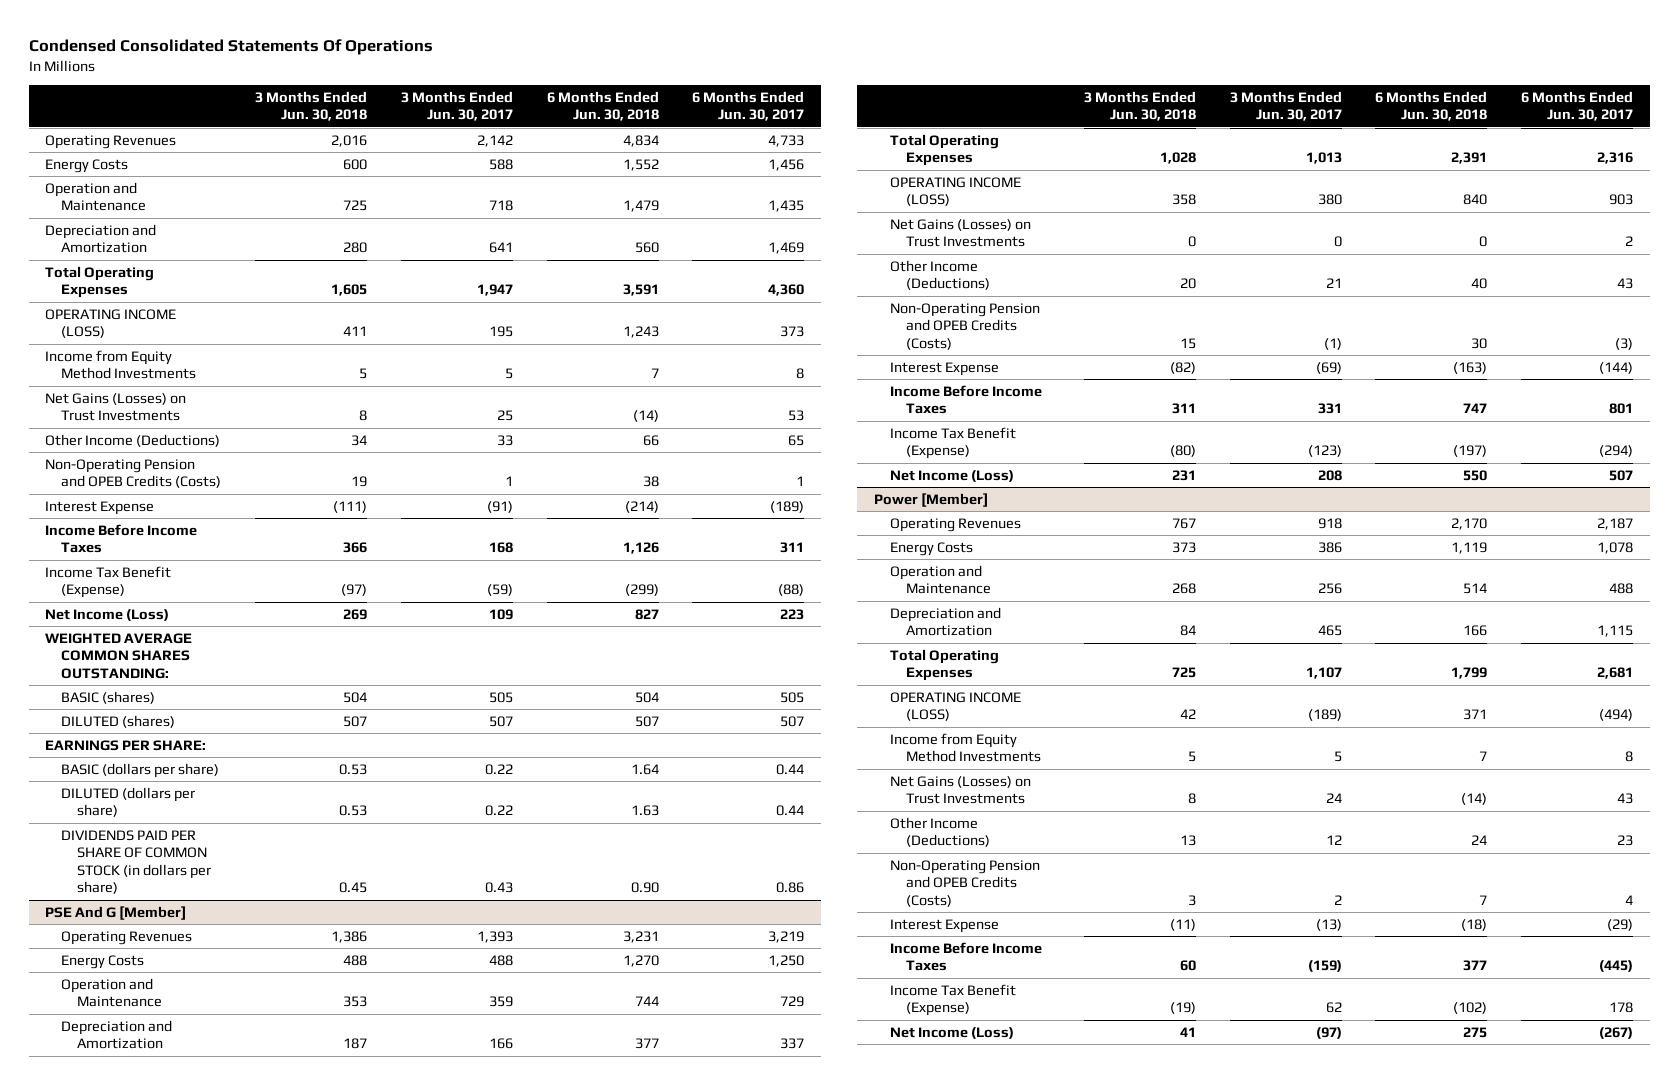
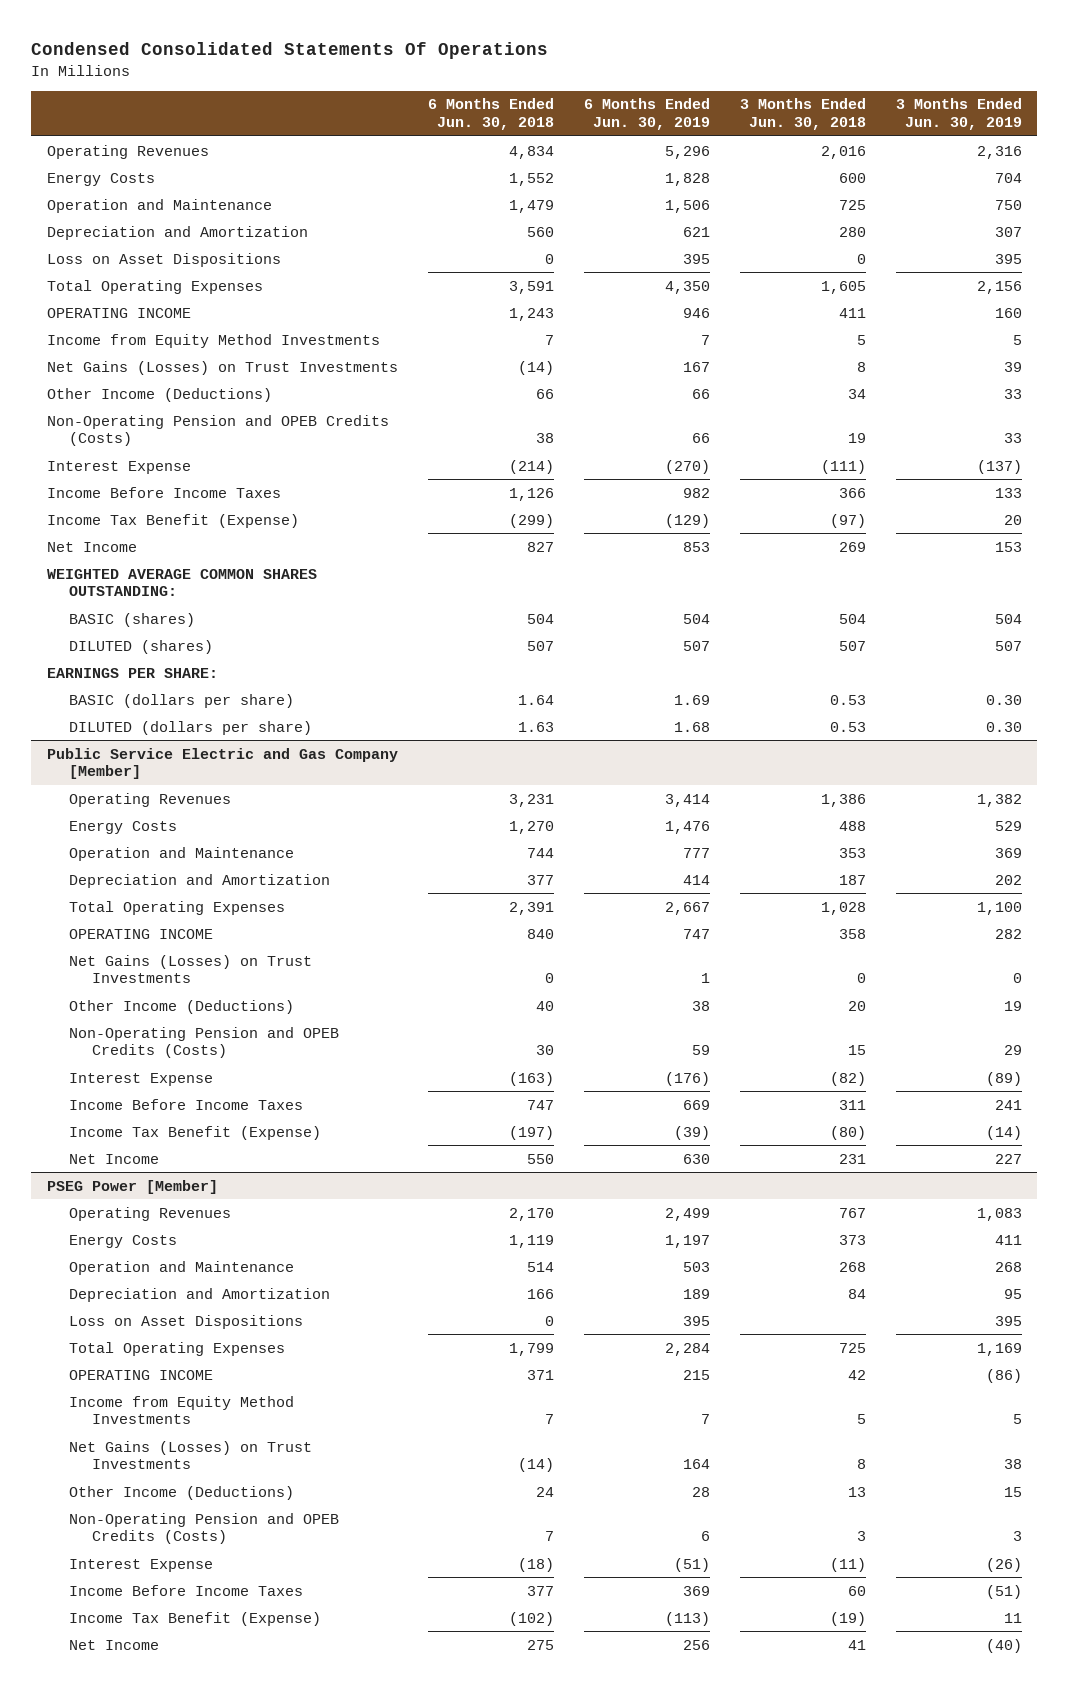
- | 3 Months Ended Jun. 30, 2018 | 3 Months Ended Jun. 30, 2017 | 6 Months Ended Jun. 30, 2018 | 6 Months Ended Jun. 30, 2017
+ | 6 Months Ended Jun. 30, 2018 | 6 Months Ended Jun. 30, 2019 | 3 Months Ended Jun. 30, 2018 | 3 Months Ended Jun. 30, 2019
+ Loss on Asset Dispositions | 0 | 395 | 0 | 395
- OPERATING INCOME (LOSS) | 411 | 195 | 1,243 | 373
+ OPERATING INCOME | 1,243 | 946 | 411 | 160
- Net Income (Loss) | 269 | 109 | 827 | 223
+ Net Income | 827 | 853 | 269 | 153
- DIVIDENDS PAID PER SHARE OF COMMON STOCK (in dollars per share) | 0.45 | 0.43 | 0.90 | 0.86
- PSE And G [Member]
+ Public Service Electric and Gas Company [Member]
- OPERATING INCOME (LOSS) | 358 | 380 | 840 | 903
+ OPERATING INCOME | 840 | 747 | 358 | 282
- Net Income (Loss) | 231 | 208 | 550 | 507
- Power [Member]
+ Net Income | 550 | 630 | 231 | 227
+ PSEG Power [Member]
+ Loss on Asset Dispositions | 0 | 395 | | 395
- OPERATING INCOME (LOSS) | 42 | (189) | 371 | (494)
+ OPERATING INCOME | 371 | 215 | 42 | (86)
- Net Income (Loss) | 41 | (97) | 275 | (267)
+ Net Income | 275 | 256 | 41 | (40)

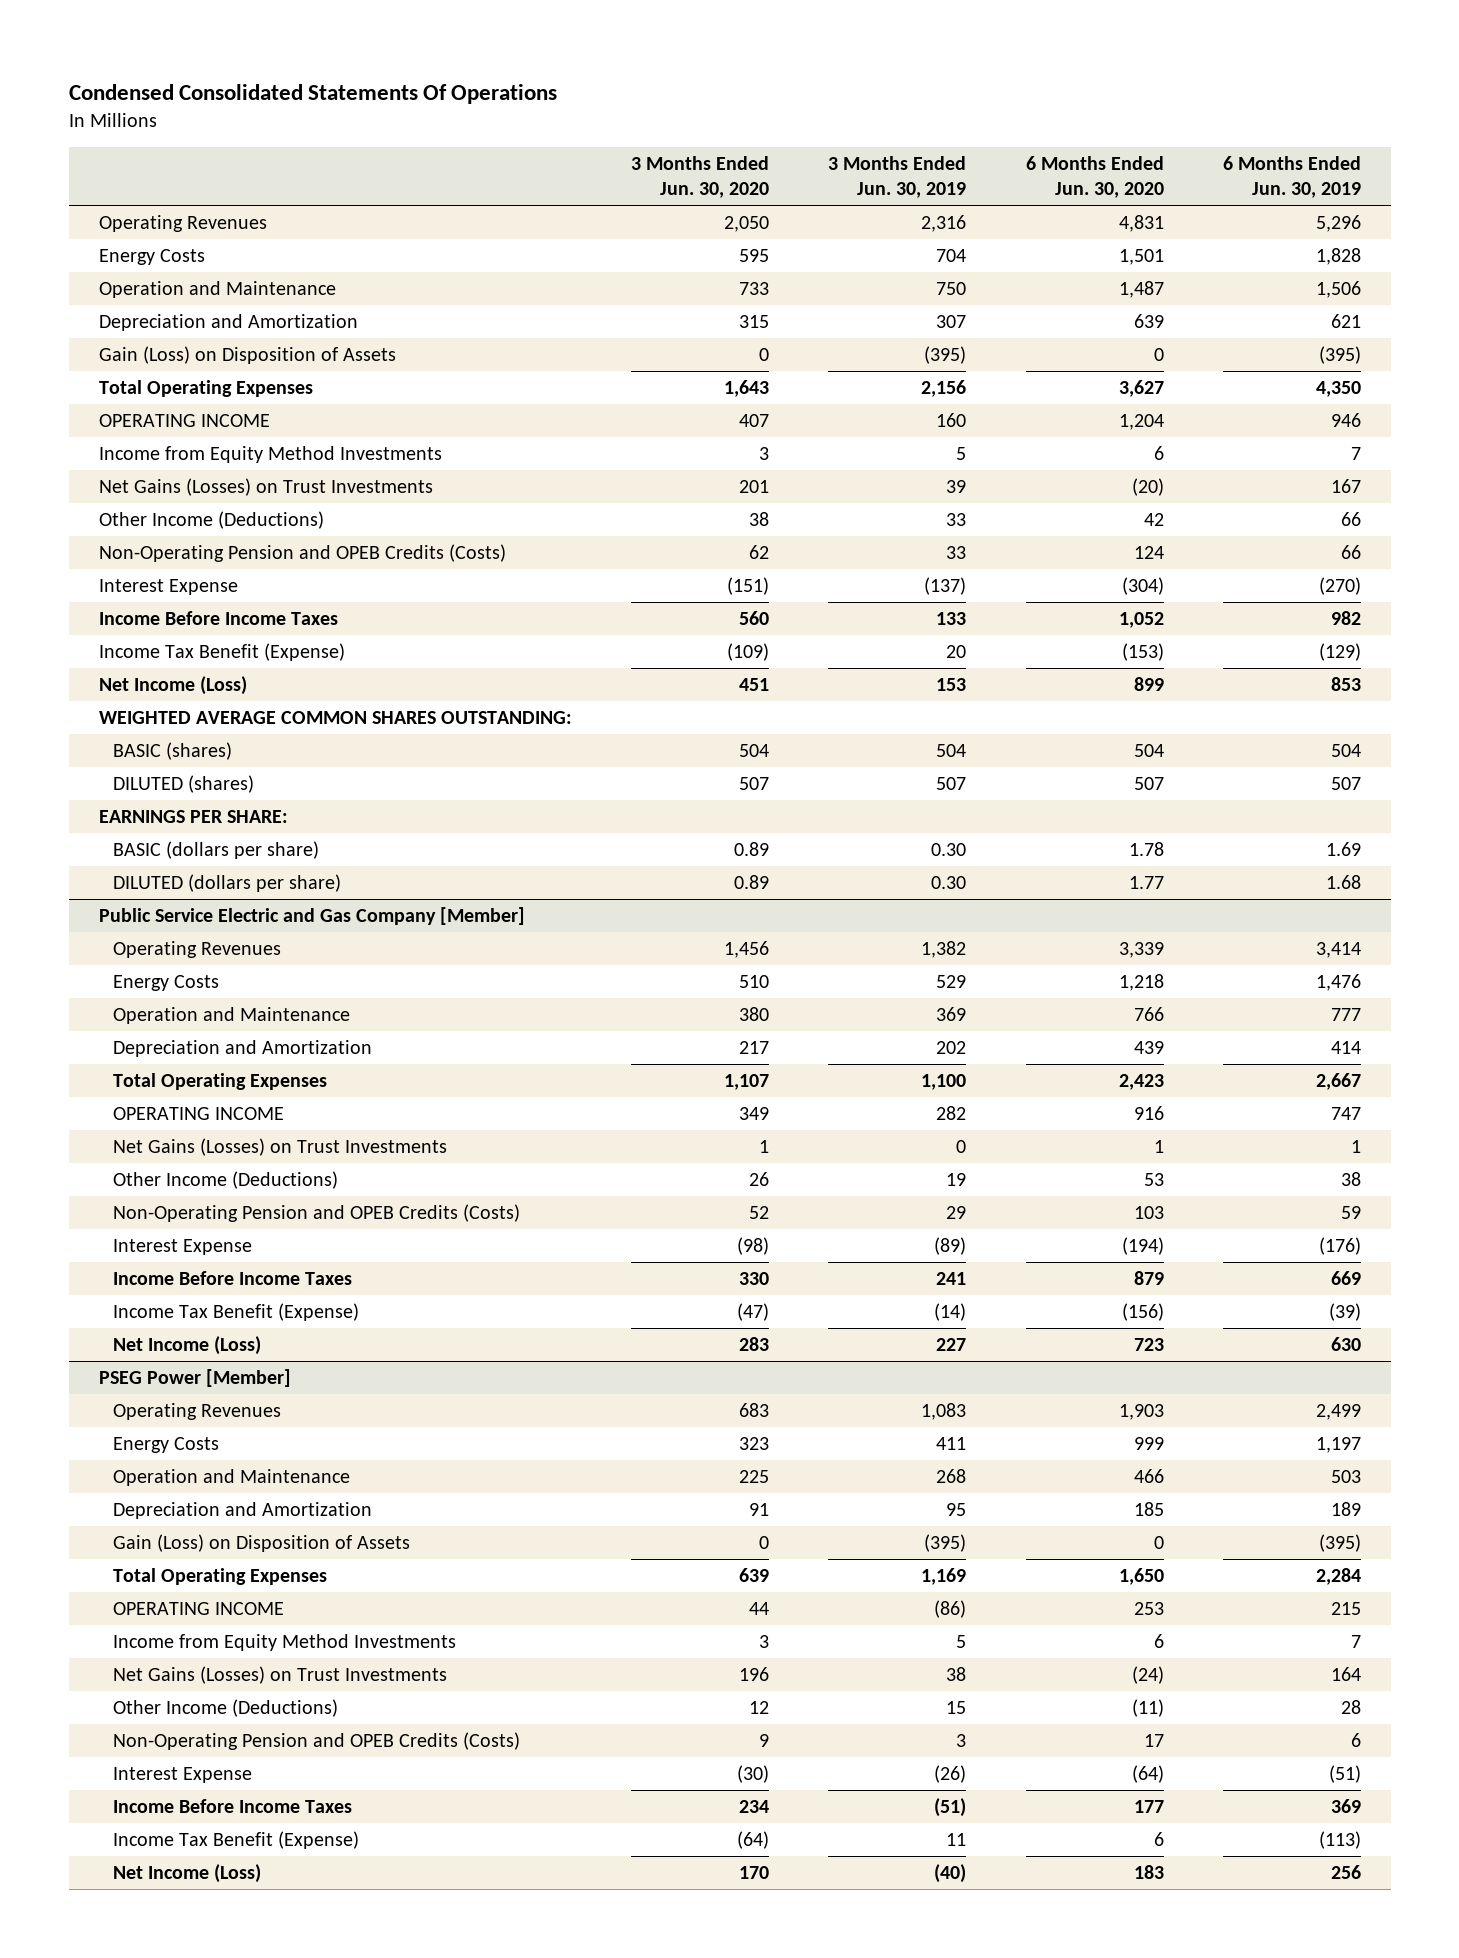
- | 6 Months Ended Jun. 30, 2018 | 6 Months Ended Jun. 30, 2019 | 3 Months Ended Jun. 30, 2018 | 3 Months Ended Jun. 30, 2019
+ | 3 Months Ended Jun. 30, 2020 | 3 Months Ended Jun. 30, 2019 | 6 Months Ended Jun. 30, 2020 | 6 Months Ended Jun. 30, 2019
- Loss on Asset Dispositions | 0 | 395 | 0 | 395
+ Gain (Loss) on Disposition of Assets | 0 | (395) | 0 | (395)
- Net Income | 827 | 853 | 269 | 153
+ Net Income (Loss) | 451 | 153 | 899 | 853
@ Public Service Electric and Gas Company [Member]
- Net Income | 550 | 630 | 231 | 227
+ Net Income (Loss) | 283 | 227 | 723 | 630
@ PSEG Power [Member]
- Loss on Asset Dispositions | 0 | 395 | | 395
+ Gain (Loss) on Disposition of Assets | 0 | (395) | 0 | (395)
- Net Income | 275 | 256 | 41 | (40)
+ Net Income (Loss) | 170 | (40) | 183 | 256

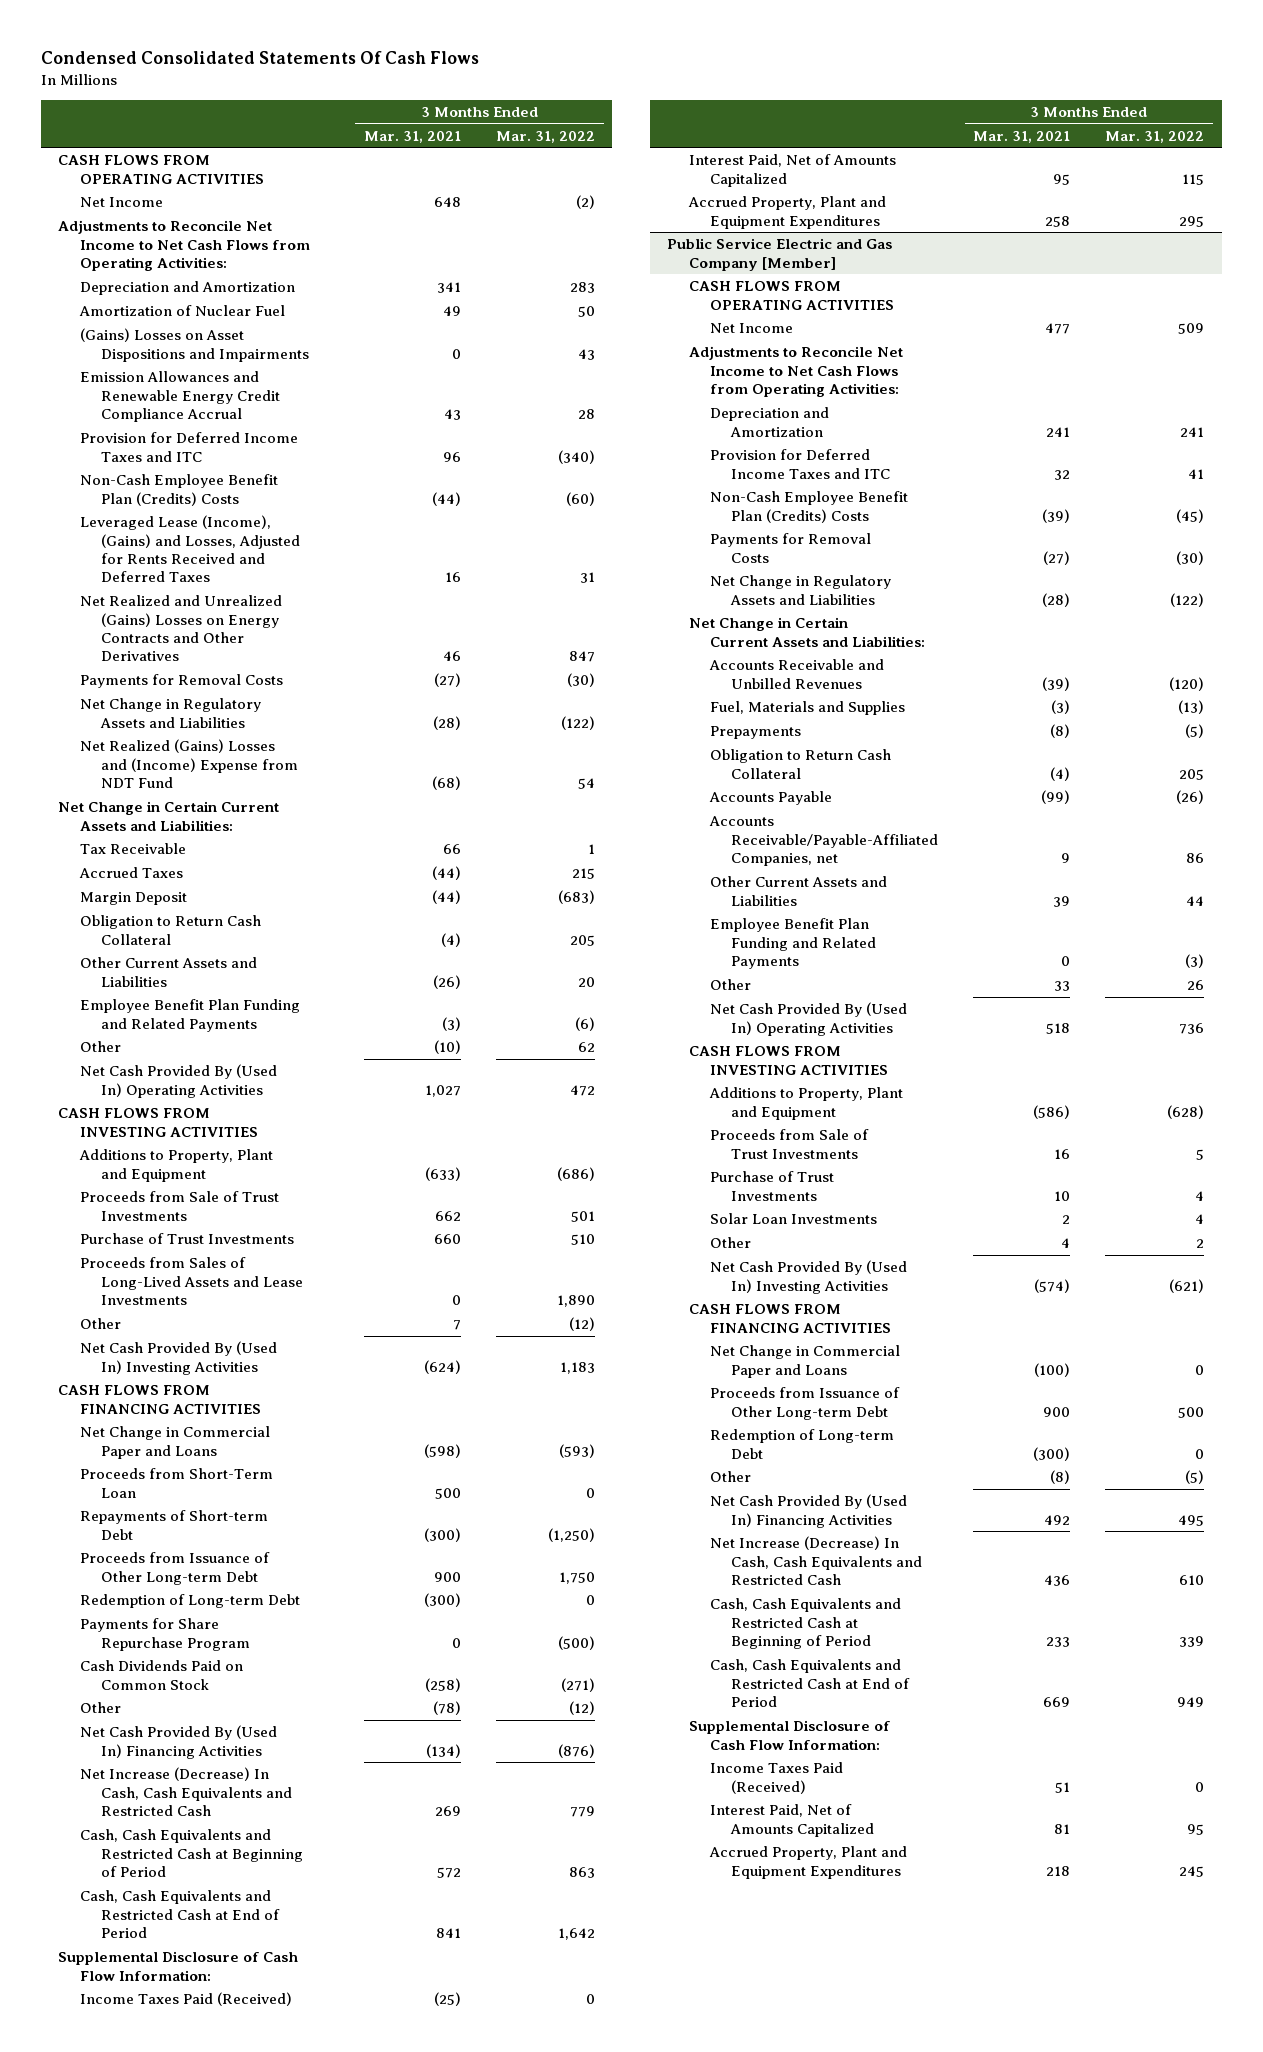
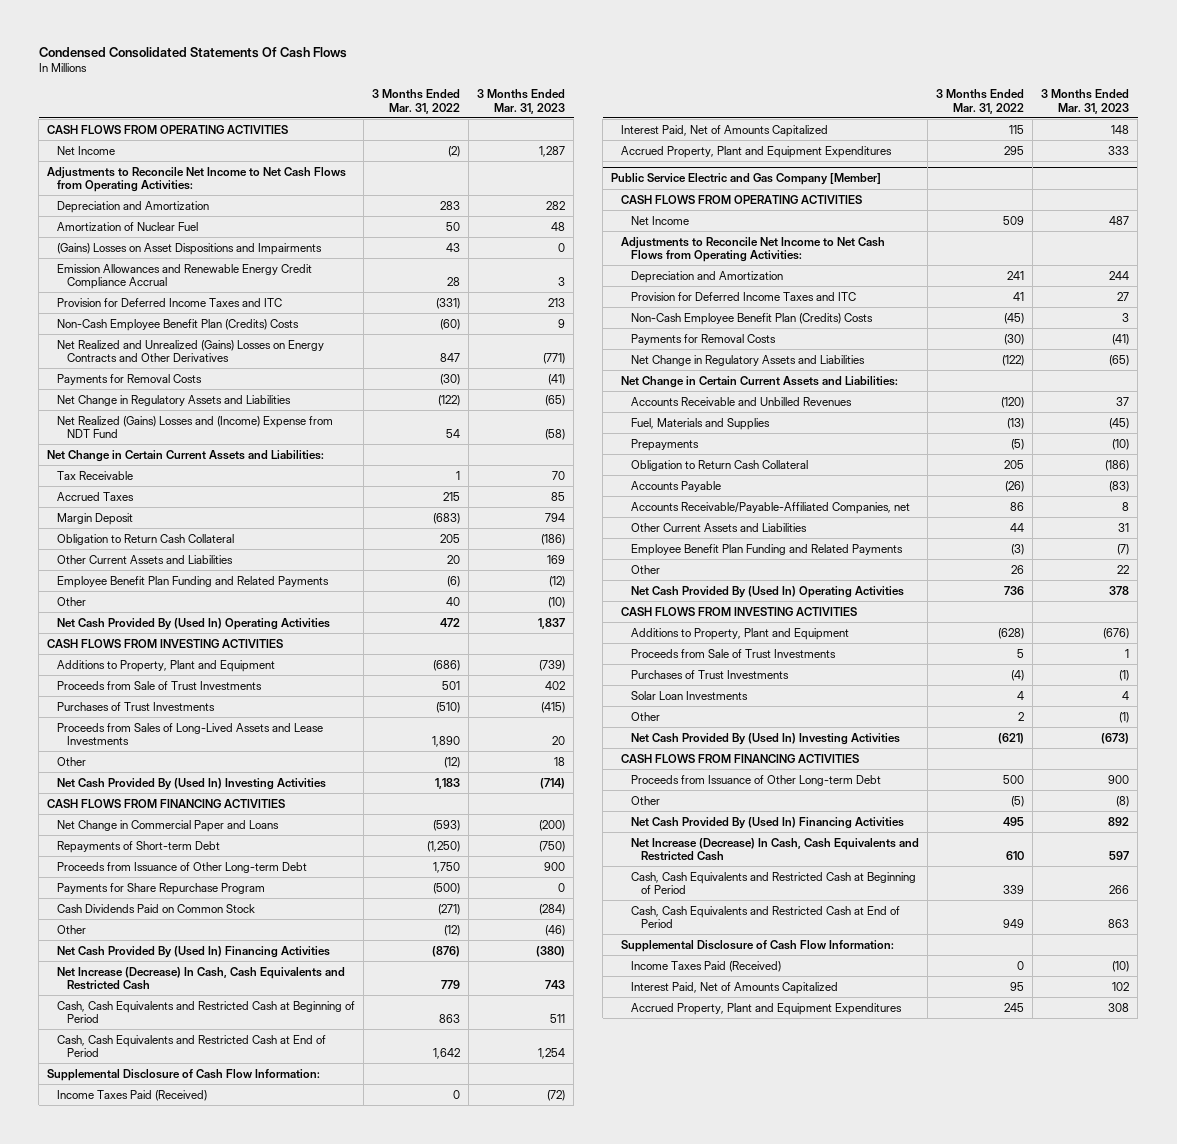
- | 3 Months Ended Mar. 31, 2021 | 3 Months Ended Mar. 31, 2022
+ | 3 Months Ended Mar. 31, 2022 | 3 Months Ended Mar. 31, 2023
- Provision for Deferred Income Taxes and ITC | 96 | (340)
+ Provision for Deferred Income Taxes and ITC | (331) | 213
- Leveraged Lease (Income), (Gains) and Losses, Adjusted for Rents Received and Deferred Taxes | 16 | 31
- Other | (10) | 62
+ Other | 40 | (10)
- Purchase of Trust Investments | 660 | 510
+ Purchases of Trust Investments | (510) | (415)
- Proceeds from Short-Term Loan | 500 | 0
- Redemption of Long-term Debt | (300) | 0
@ Public Service Electric and Gas Company [Member]
- Purchase of Trust Investments | 10 | 4
+ Purchases of Trust Investments | (4) | (1)
- Net Change in Commercial Paper and Loans | (100) | 0
- Redemption of Long-term Debt | (300) | 0

